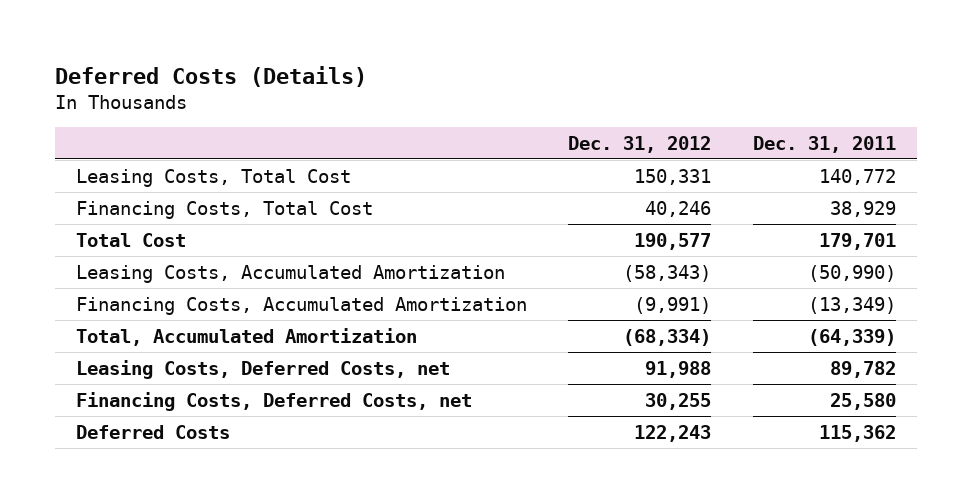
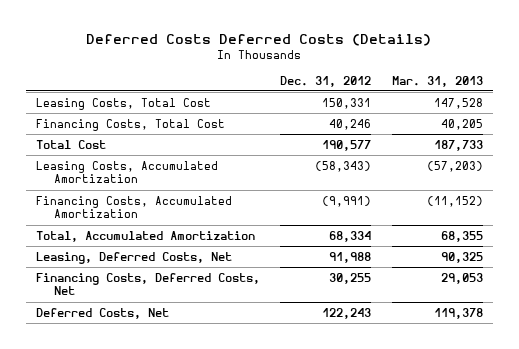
- Deferred Costs (Details)
+ Deferred Costs Deferred Costs (Details)
- | Dec. 31, 2012 | Dec. 31, 2011
+ | Dec. 31, 2012 | Mar. 31, 2013
- Total, Accumulated Amortization | (68,334) | (64,339)
- Leasing Costs, Deferred Costs, net | 91,988 | 89,782
- Financing Costs, Deferred Costs, net | 30,255 | 25,580
- Deferred Costs | 122,243 | 115,362
+ Total, Accumulated Amortization | 68,334 | 68,355
+ Leasing, Deferred Costs, Net | 91,988 | 90,325
+ Financing Costs, Deferred Costs, Net | 30,255 | 29,053
+ Deferred Costs, Net | 122,243 | 119,378

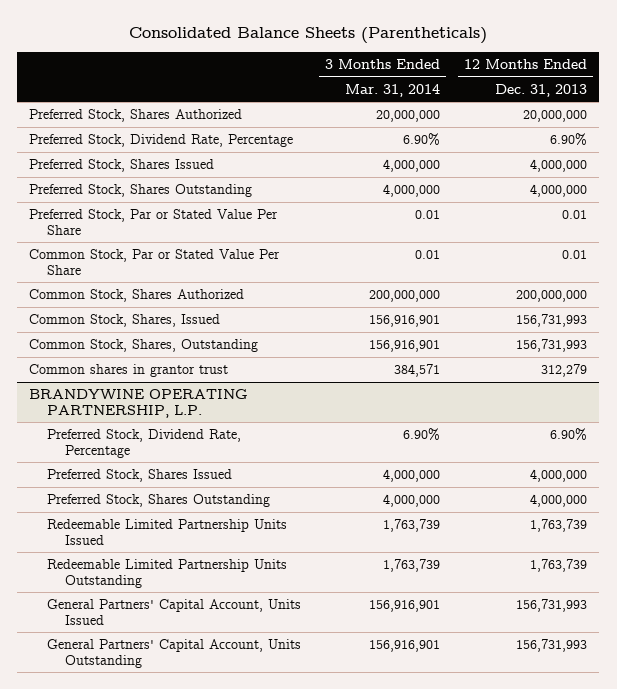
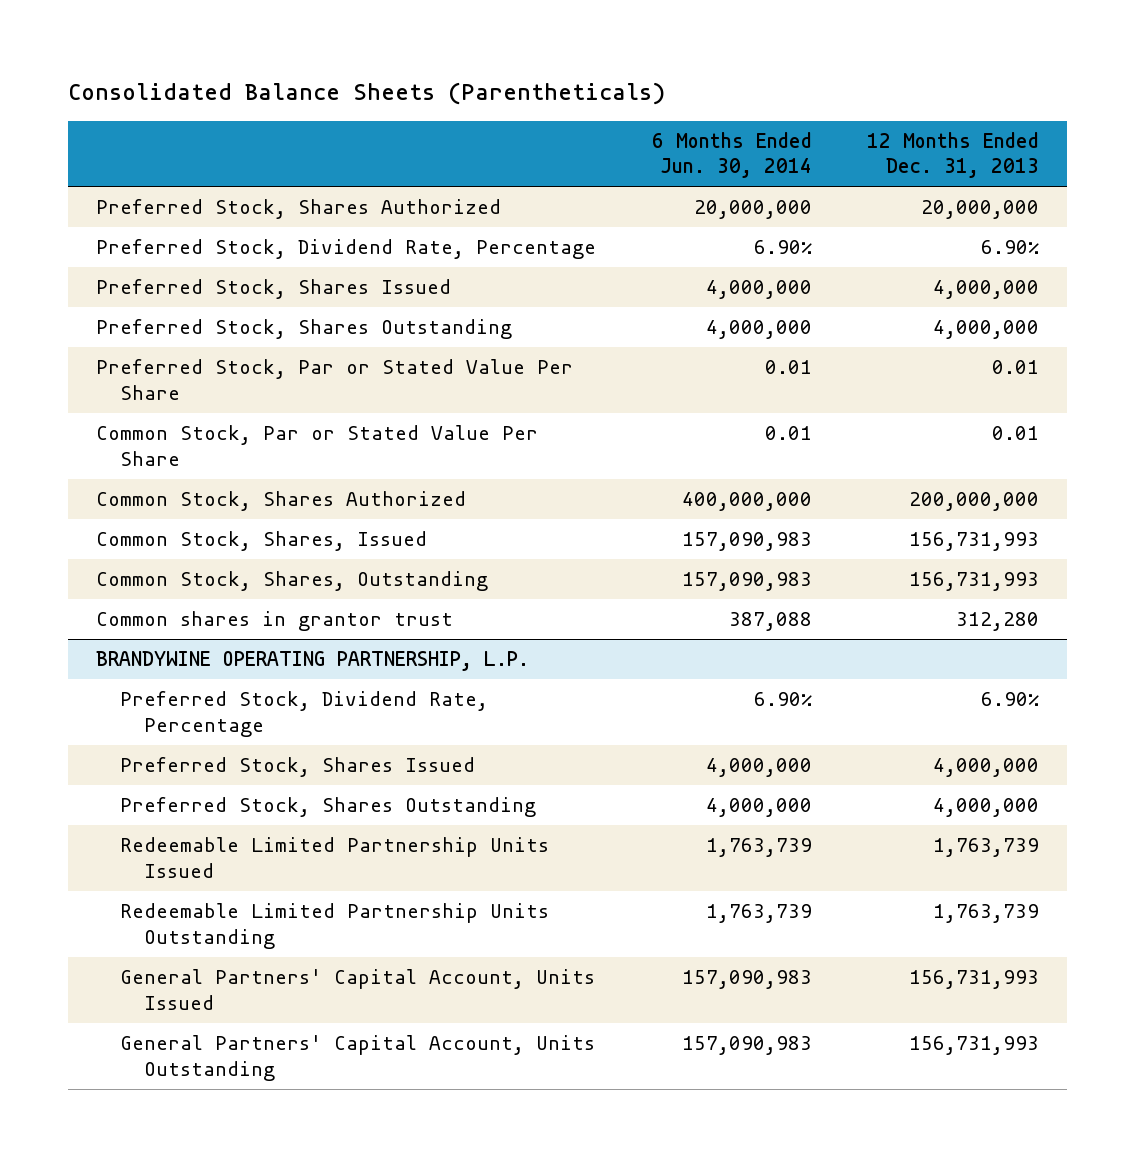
- | 3 Months Ended Mar. 31, 2014 | 12 Months Ended Dec. 31, 2013
+ | 6 Months Ended Jun. 30, 2014 | 12 Months Ended Dec. 31, 2013
- Common shares in grantor trust | 384,571 | 312,279
+ Common shares in grantor trust | 387,088 | 312,280

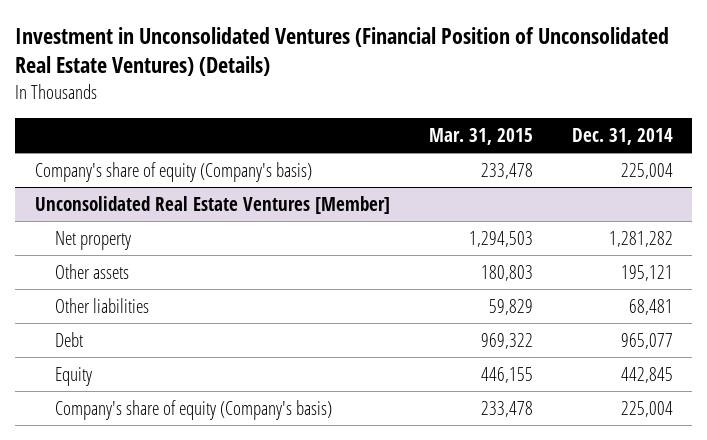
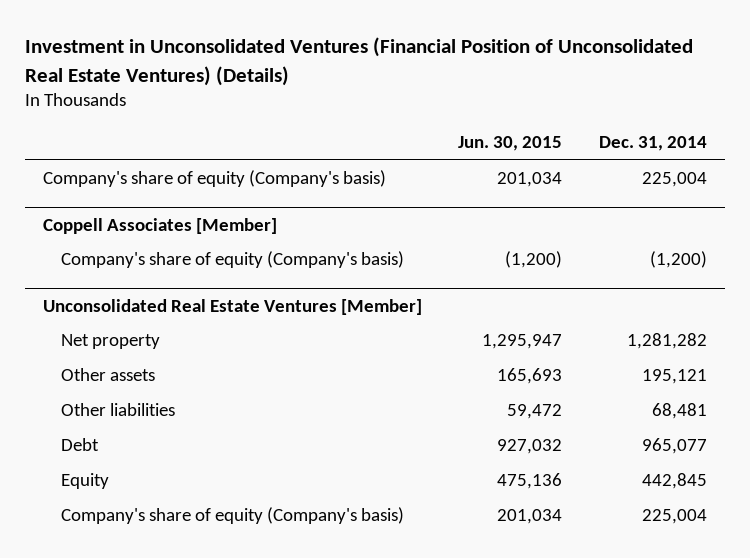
- | Mar. 31, 2015 | Dec. 31, 2014
+ | Jun. 30, 2015 | Dec. 31, 2014
+ Coppell Associates [Member]
+ Company's share of equity (Company's basis) | (1,200) | (1,200)

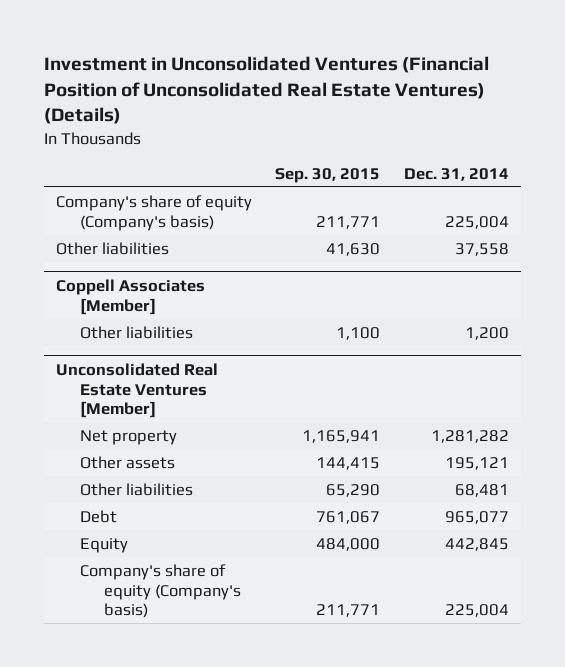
- | Jun. 30, 2015 | Dec. 31, 2014
+ | Sep. 30, 2015 | Dec. 31, 2014
+ Other liabilities | 41,630 | 37,558
@ Coppell Associates [Member]
- Company's share of equity (Company's basis) | (1,200) | (1,200)
+ Other liabilities | 1,100 | 1,200

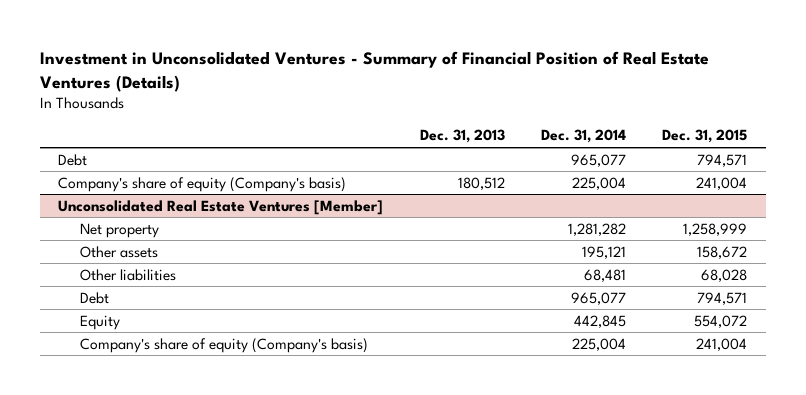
- Investment in Unconsolidated Ventures (Financial Position of Unconsolidated Real Estate Ventures) (Details)
+ Investment in Unconsolidated Ventures - Summary of Financial Position of Real Estate Ventures (Details)
- | Sep. 30, 2015 | Dec. 31, 2014
+ | Dec. 31, 2013 | Dec. 31, 2014 | Dec. 31, 2015
+ Debt | | 965,077 | 794,571
- Other liabilities | 41,630 | 37,558
- Coppell Associates [Member]
- Other liabilities | 1,100 | 1,200

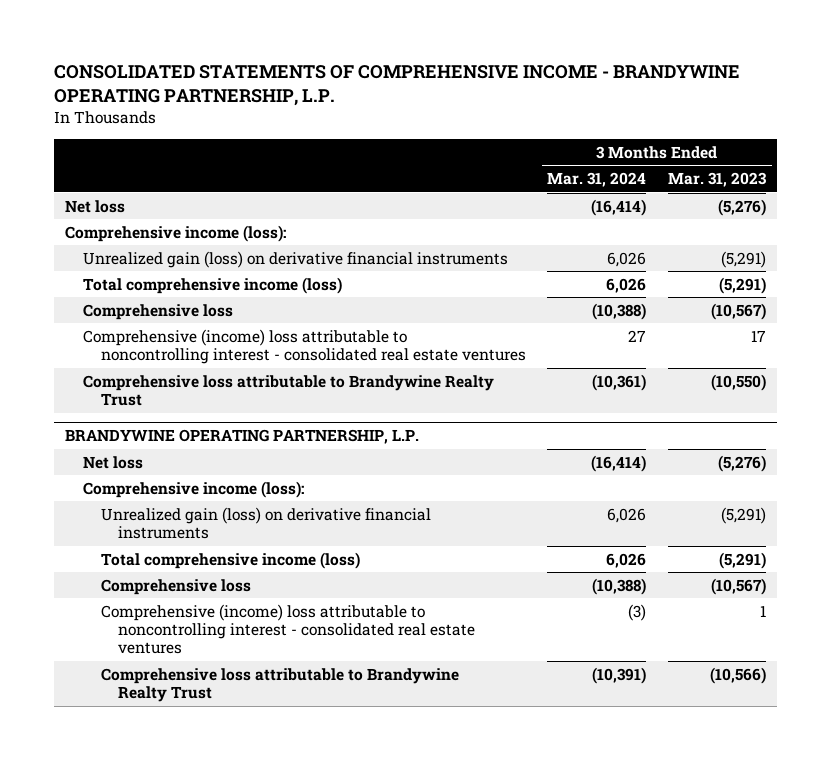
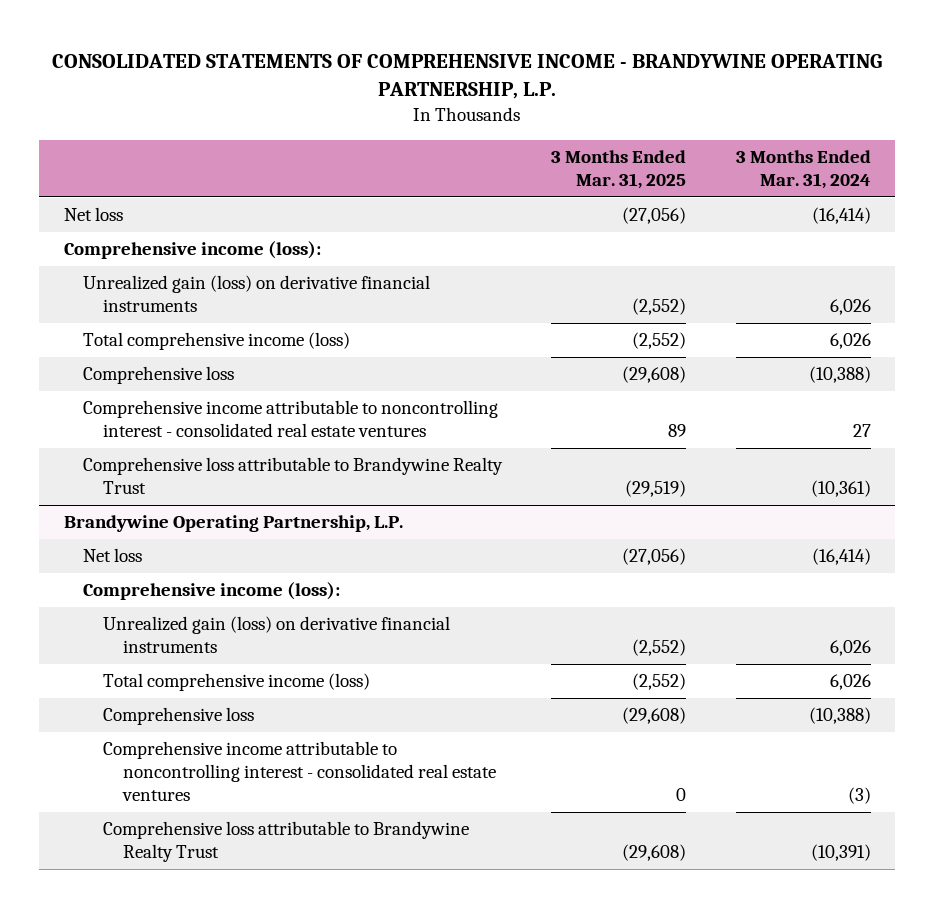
- | 3 Months Ended Mar. 31, 2024 | 3 Months Ended Mar. 31, 2023
+ | 3 Months Ended Mar. 31, 2025 | 3 Months Ended Mar. 31, 2024
- Comprehensive (income) loss attributable to noncontrolling interest - consolidated real estate ventures | 27 | 17
+ Comprehensive income attributable to noncontrolling interest - consolidated real estate ventures | 89 | 27
- BRANDYWINE OPERATING PARTNERSHIP, L.P.
+ Brandywine Operating Partnership, L.P.
- Comprehensive (income) loss attributable to noncontrolling interest - consolidated real estate ventures | (3) | 1
+ Comprehensive income attributable to noncontrolling interest - consolidated real estate ventures | 0 | (3)

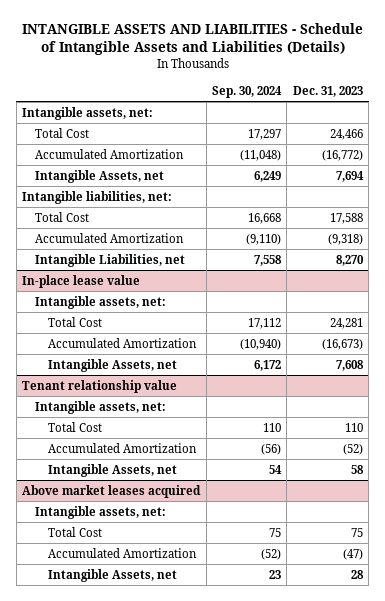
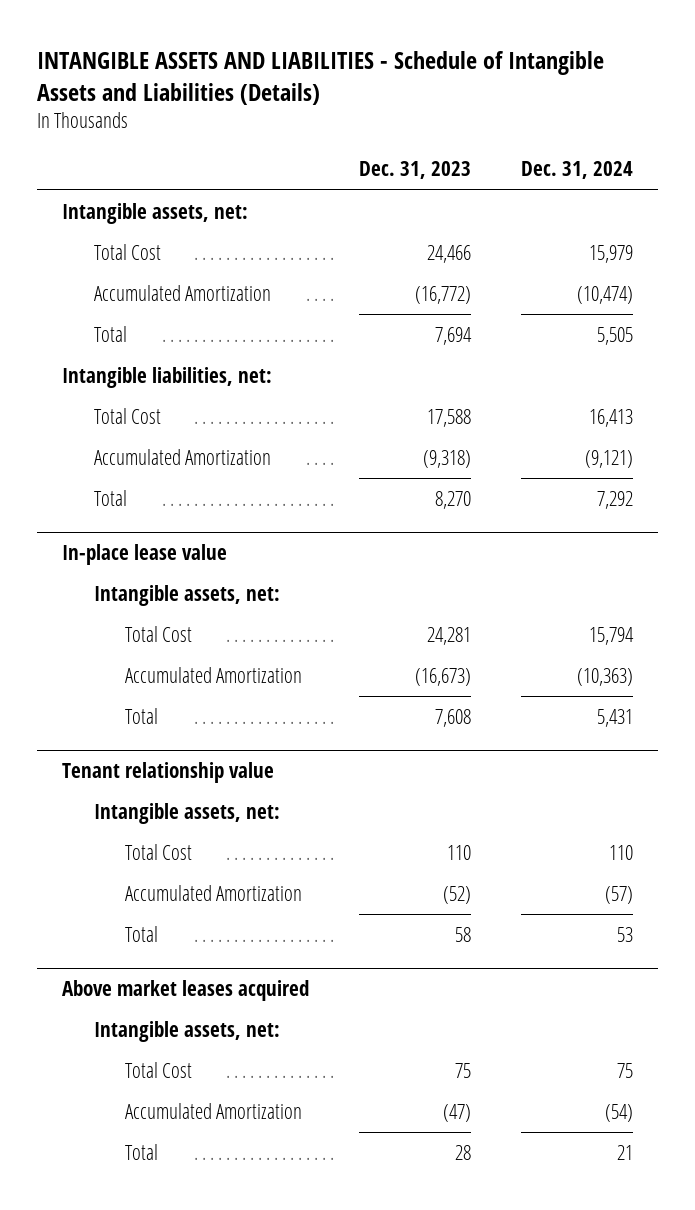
- | Sep. 30, 2024 | Dec. 31, 2023
+ | Dec. 31, 2023 | Dec. 31, 2024
- Intangible Assets, net | 6,249 | 7,694
+ Total | 7,694 | 5,505
- Intangible Liabilities, net | 7,558 | 8,270
+ Total | 8,270 | 7,292
@ In-place lease value
- Intangible Assets, net | 6,172 | 7,608
+ Total | 7,608 | 5,431
@ Tenant relationship value
- Intangible Assets, net | 54 | 58
+ Total | 58 | 53
@ Above market leases acquired
- Intangible Assets, net | 23 | 28
+ Total | 28 | 21

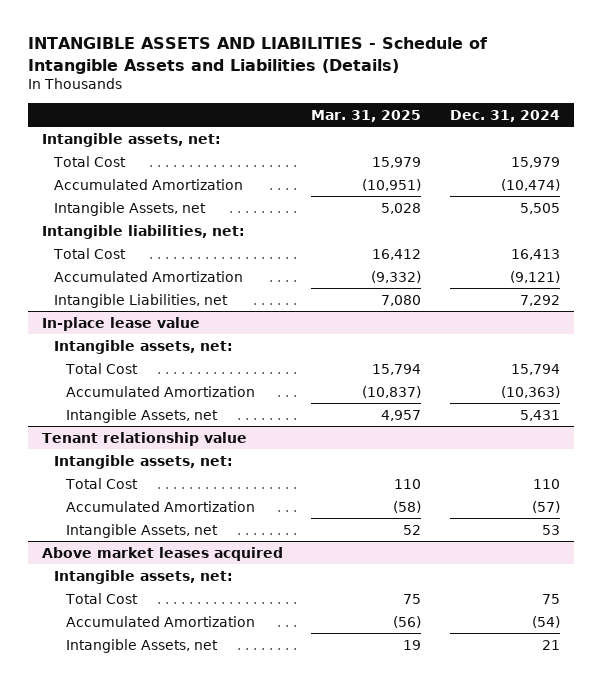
- | Dec. 31, 2023 | Dec. 31, 2024
+ | Mar. 31, 2025 | Dec. 31, 2024
- Total | 7,694 | 5,505
+ Intangible Assets, net | 5,028 | 5,505
- Total | 8,270 | 7,292
+ Intangible Liabilities, net | 7,080 | 7,292
@ In-place lease value
- Total | 7,608 | 5,431
+ Intangible Assets, net | 4,957 | 5,431
@ Tenant relationship value
- Total | 58 | 53
+ Intangible Assets, net | 52 | 53
@ Above market leases acquired
- Total | 28 | 21
+ Intangible Assets, net | 19 | 21

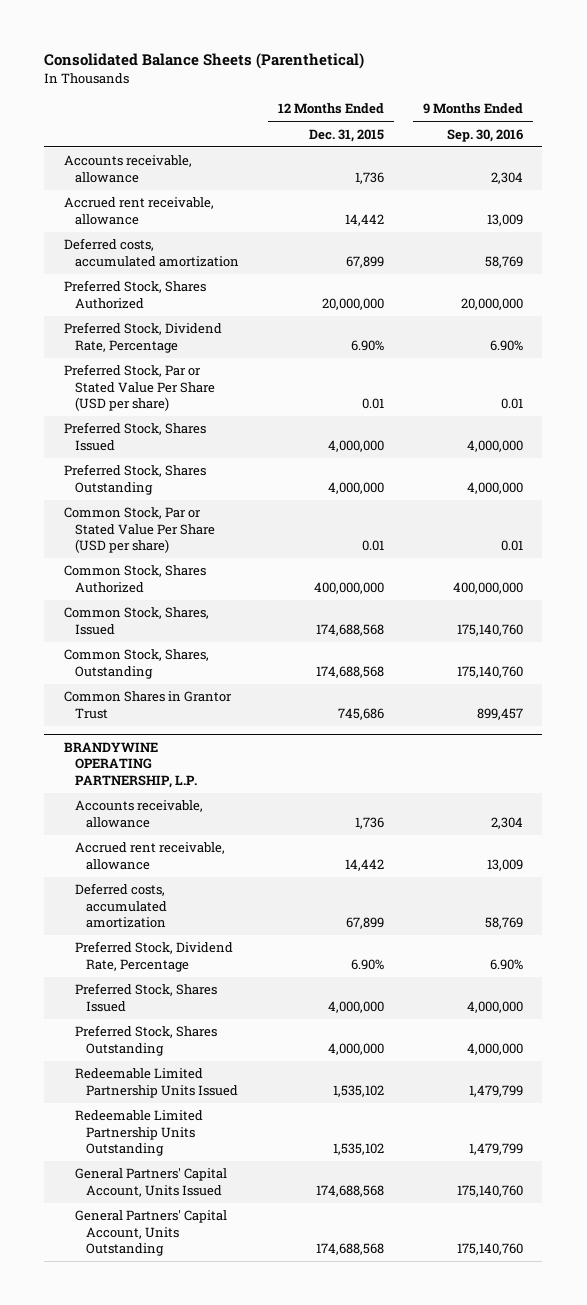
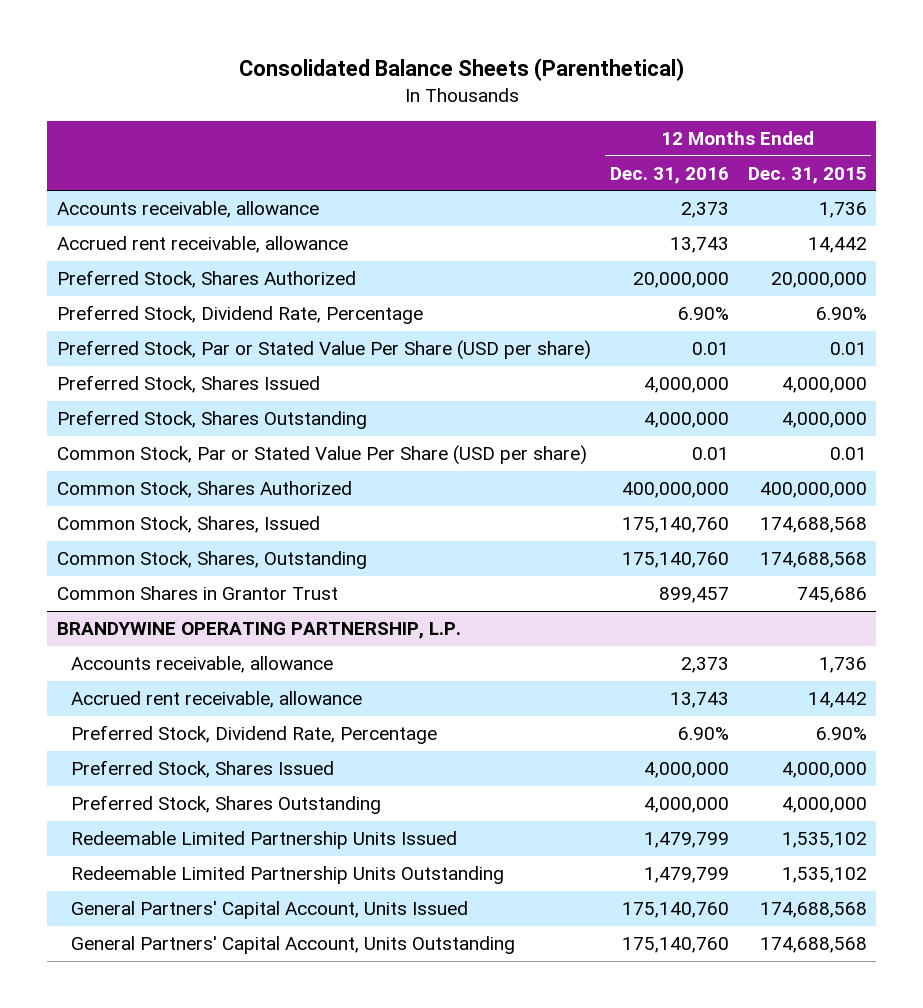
- | 12 Months Ended Dec. 31, 2015 | 9 Months Ended Sep. 30, 2016
+ | 12 Months Ended Dec. 31, 2016 | 12 Months Ended Dec. 31, 2015
- Deferred costs, accumulated amortization | 67,899 | 58,769
@ BRANDYWINE OPERATING PARTNERSHIP, L.P.
- Deferred costs, accumulated amortization | 67,899 | 58,769

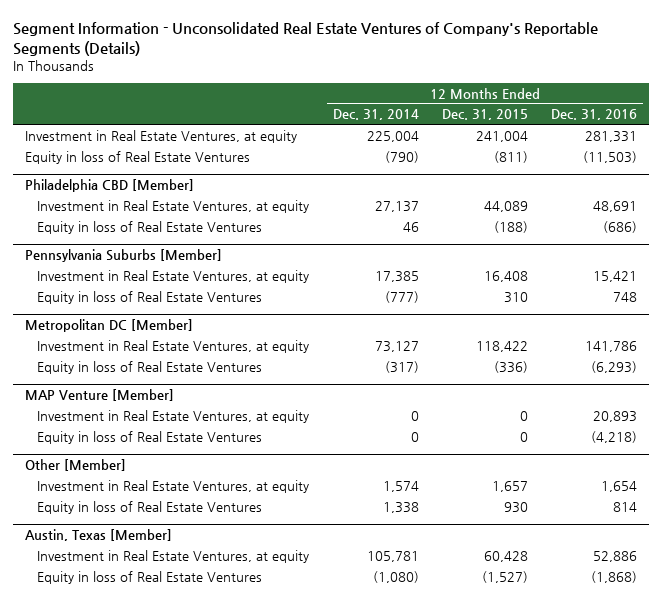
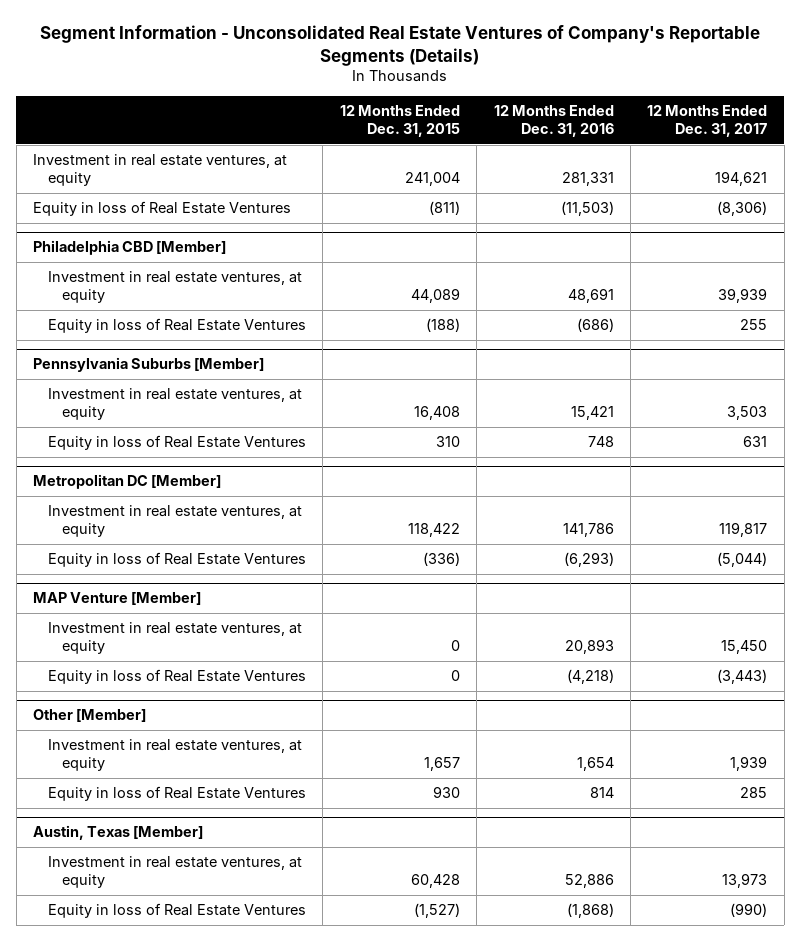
- | 12 Months Ended Dec. 31, 2014 | 12 Months Ended Dec. 31, 2015 | 12 Months Ended Dec. 31, 2016
+ | 12 Months Ended Dec. 31, 2015 | 12 Months Ended Dec. 31, 2016 | 12 Months Ended Dec. 31, 2017
- Investment in Real Estate Ventures, at equity | 225,004 | 241,004 | 281,331
+ Investment in real estate ventures, at equity | 241,004 | 281,331 | 194,621
@ Philadelphia CBD [Member]
- Investment in Real Estate Ventures, at equity | 27,137 | 44,089 | 48,691
+ Investment in real estate ventures, at equity | 44,089 | 48,691 | 39,939
@ Pennsylvania Suburbs [Member]
- Investment in Real Estate Ventures, at equity | 17,385 | 16,408 | 15,421
+ Investment in real estate ventures, at equity | 16,408 | 15,421 | 3,503
@ Metropolitan DC [Member]
- Investment in Real Estate Ventures, at equity | 73,127 | 118,422 | 141,786
+ Investment in real estate ventures, at equity | 118,422 | 141,786 | 119,817
@ MAP Venture [Member]
- Investment in Real Estate Ventures, at equity | 0 | 0 | 20,893
+ Investment in real estate ventures, at equity | 0 | 20,893 | 15,450
@ Other [Member]
- Investment in Real Estate Ventures, at equity | 1,574 | 1,657 | 1,654
+ Investment in real estate ventures, at equity | 1,657 | 1,654 | 1,939
@ Austin, Texas [Member]
- Investment in Real Estate Ventures, at equity | 105,781 | 60,428 | 52,886
+ Investment in real estate ventures, at equity | 60,428 | 52,886 | 13,973

